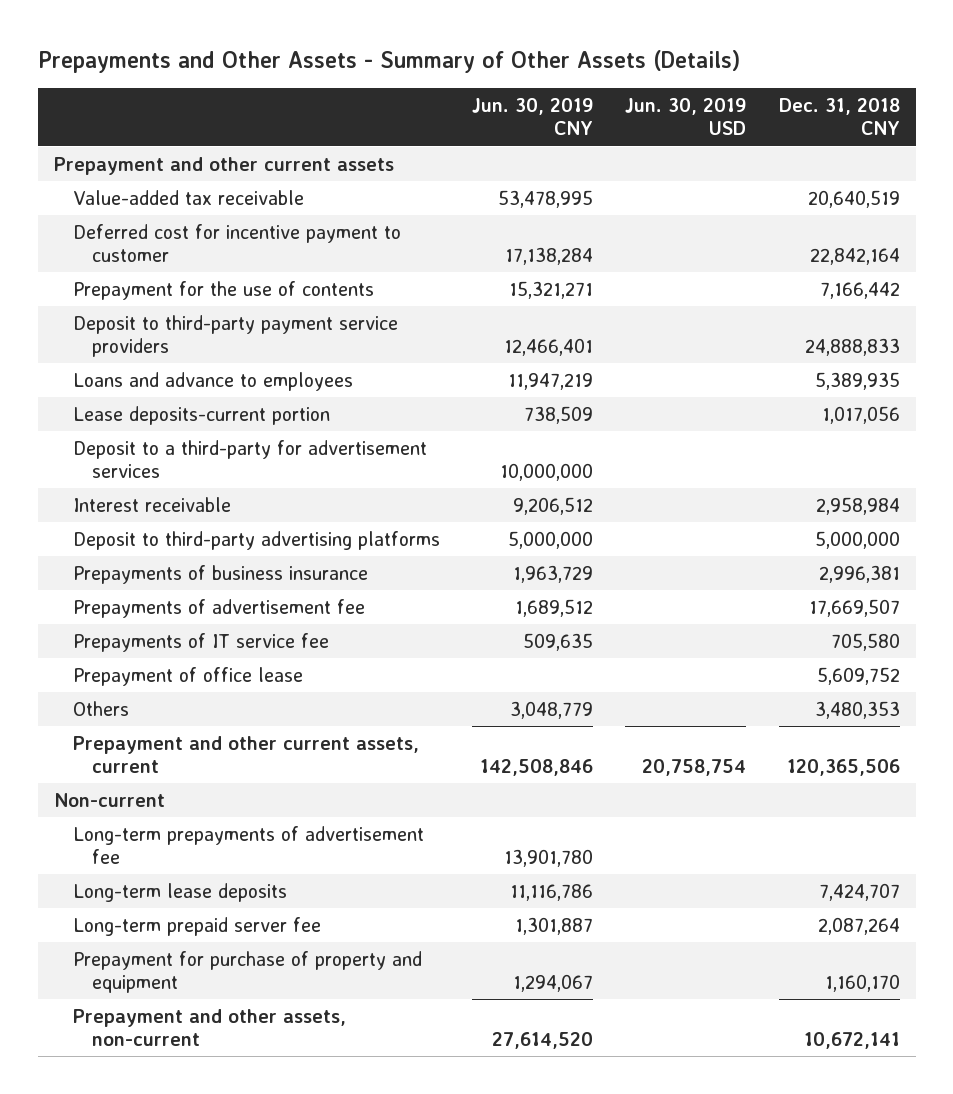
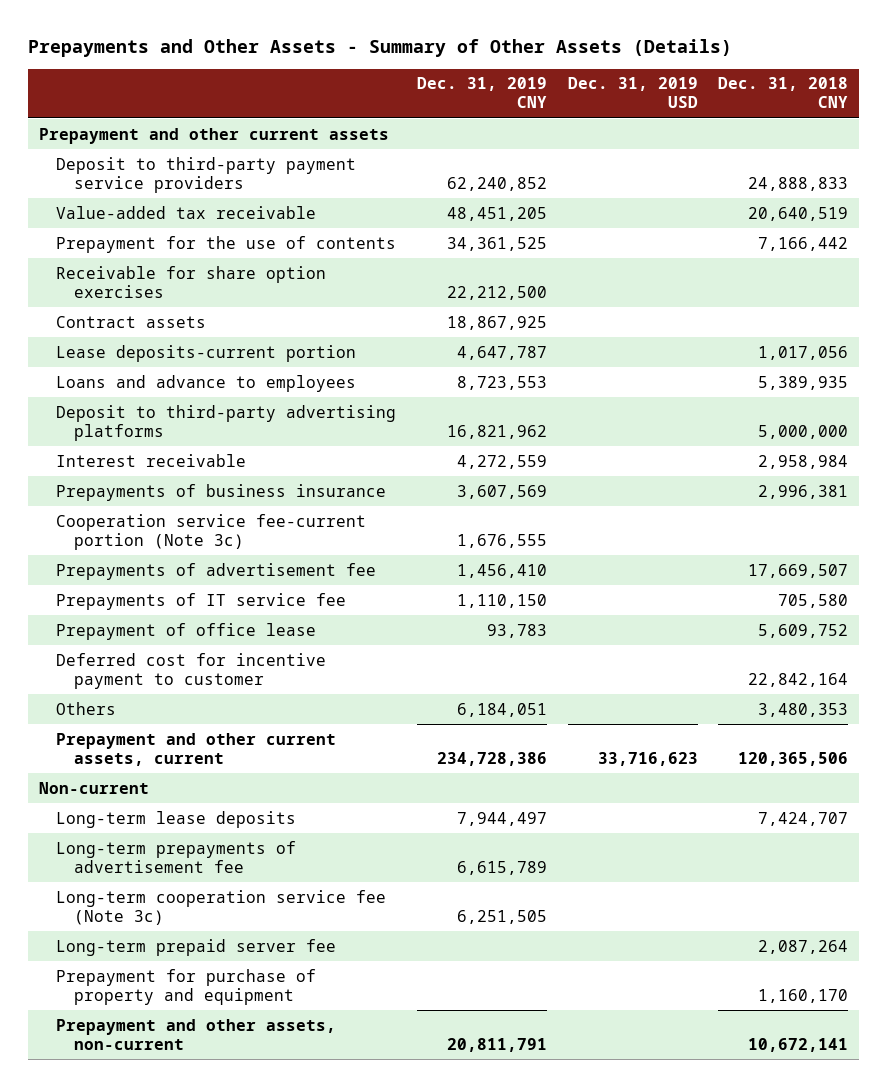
- | Jun. 30, 2019 CNY | Jun. 30, 2019 USD | Dec. 31, 2018 CNY
+ | Dec. 31, 2019 CNY | Dec. 31, 2019 USD | Dec. 31, 2018 CNY
moved up: Deposit to third-party payment service providers | 62,240,852 | | 24,888,833
+ Receivable for share option exercises | 22,212,500 | |
+ Contract assets | 18,867,925 | |
- Deposit to a third-party for advertisement services | 10,000,000 | |
moved down: Loans and advance to employees | 8,723,553 | | 5,389,935
moved down: Interest receivable | 4,272,559 | | 2,958,984
+ Cooperation service fee-current portion (Note 3c) | 1,676,555 | |
moved down: Deferred cost for incentive payment to customer | | | 22,842,164
moved down: Long-term prepayments of advertisement fee | 6,615,789 | |
+ Long-term cooperation service fee (Note 3c) | 6,251,505 | |

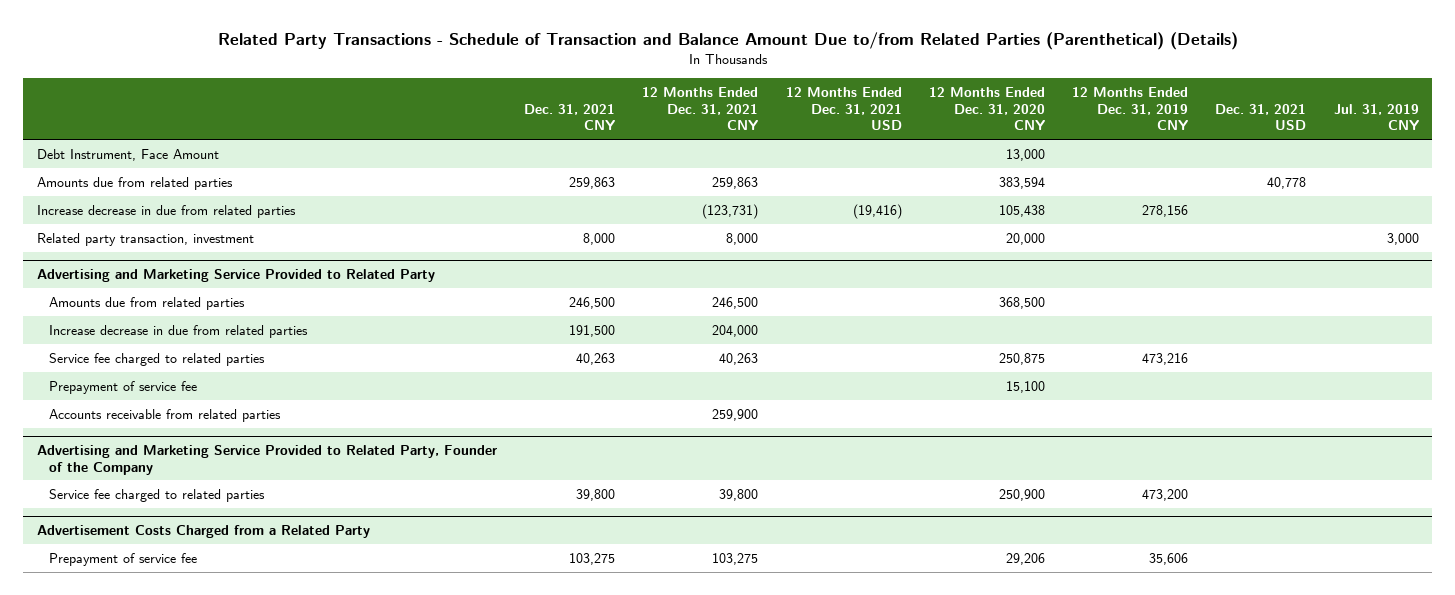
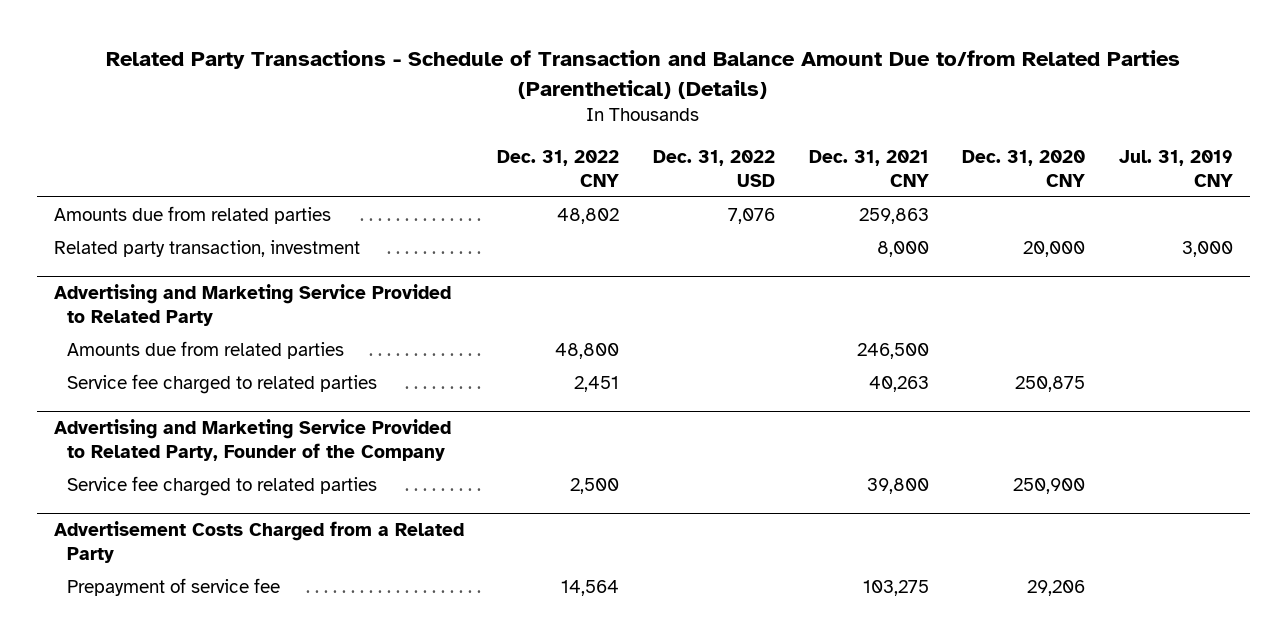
- | Dec. 31, 2021 CNY | 12 Months Ended Dec. 31, 2021 CNY | 12 Months Ended Dec. 31, 2021 USD | 12 Months Ended Dec. 31, 2020 CNY | 12 Months Ended Dec. 31, 2019 CNY | Dec. 31, 2021 USD | Jul. 31, 2019 CNY
+ | Dec. 31, 2022 CNY | Dec. 31, 2022 USD | Dec. 31, 2021 CNY | Dec. 31, 2020 CNY | Jul. 31, 2019 CNY
- Debt Instrument, Face Amount | | | | 13,000 | | |
- Increase decrease in due from related parties | | (123,731) | (19,416) | 105,438 | 278,156 | |
@ Advertising and Marketing Service Provided to Related Party
- Increase decrease in due from related parties | 191,500 | 204,000 | | | | |
- Prepayment of service fee | | | | 15,100 | | |
- Accounts receivable from related parties | | 259,900 | | | | |

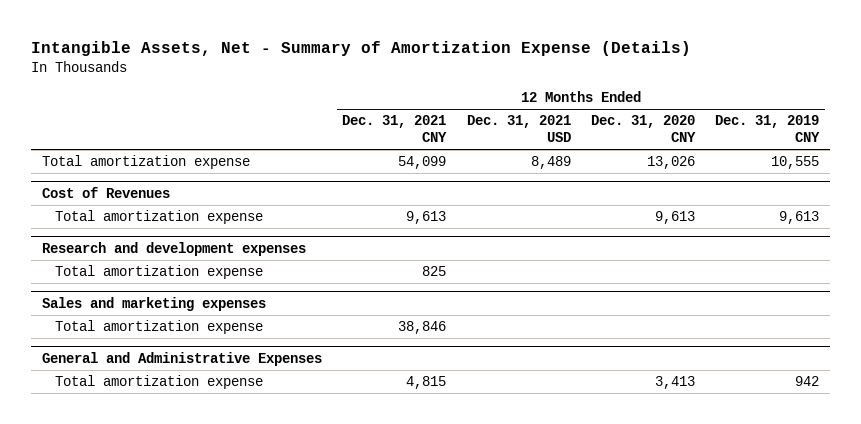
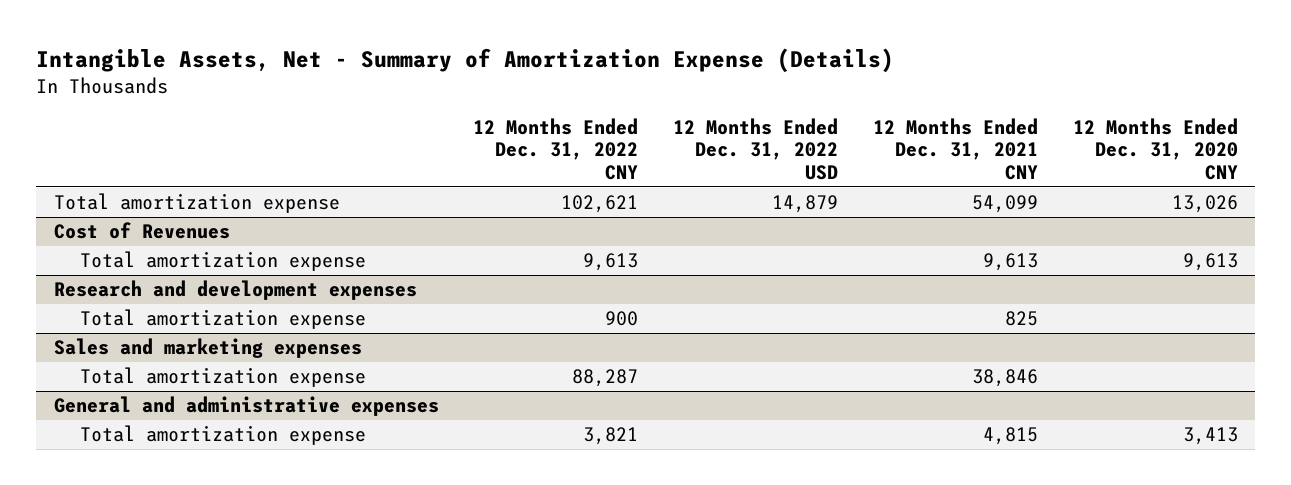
- | 12 Months Ended Dec. 31, 2021 CNY | 12 Months Ended Dec. 31, 2021 USD | 12 Months Ended Dec. 31, 2020 CNY | 12 Months Ended Dec. 31, 2019 CNY
+ | 12 Months Ended Dec. 31, 2022 CNY | 12 Months Ended Dec. 31, 2022 USD | 12 Months Ended Dec. 31, 2021 CNY | 12 Months Ended Dec. 31, 2020 CNY
- General and Administrative Expenses
+ General and administrative expenses

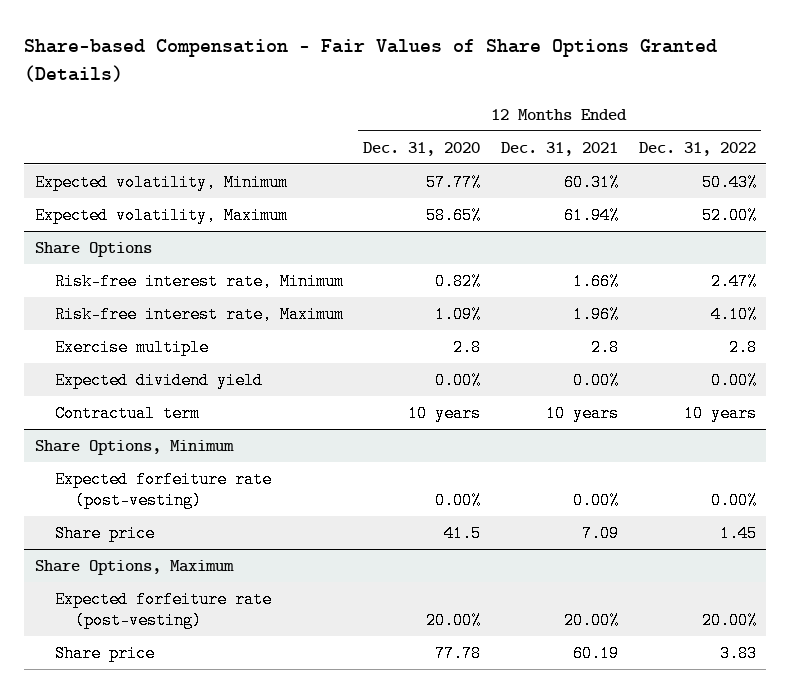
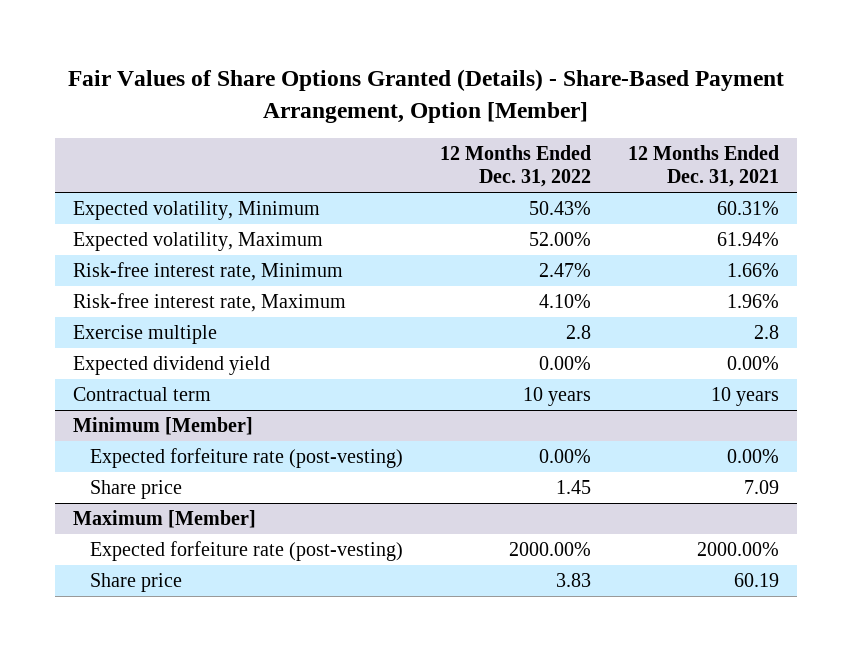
- Share-based Compensation - Fair Values of Share Options Granted (Details)
+ Fair Values of Share Options Granted (Details) - Share-Based Payment Arrangement, Option [Member]
- | 12 Months Ended Dec. 31, 2020 | 12 Months Ended Dec. 31, 2021 | 12 Months Ended Dec. 31, 2022
+ | 12 Months Ended Dec. 31, 2022 | 12 Months Ended Dec. 31, 2021
- Share Options
- Share Options, Minimum
+ Minimum [Member]
- Share Options, Maximum
- Expected forfeiture rate (post-vesting) | 20.00% | 20.00% | 20.00%
+ Maximum [Member]
+ Expected forfeiture rate (post-vesting) | 2000.00% | 2000.00%

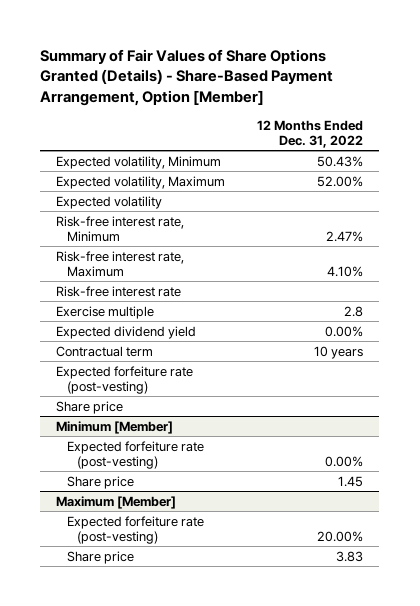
- Fair Values of Share Options Granted (Details) - Share-Based Payment Arrangement, Option [Member]
+ Summary of Fair Values of Share Options Granted (Details) - Share-Based Payment Arrangement, Option [Member]
- | 12 Months Ended Dec. 31, 2022 | 12 Months Ended Dec. 31, 2021
+ | 12 Months Ended Dec. 31, 2022
+ Expected volatility
+ Risk-free interest rate
+ Expected forfeiture rate (post-vesting)
+ Share price
@ Maximum [Member]
- Expected forfeiture rate (post-vesting) | 2000.00% | 2000.00%
+ Expected forfeiture rate (post-vesting) | 20.00%

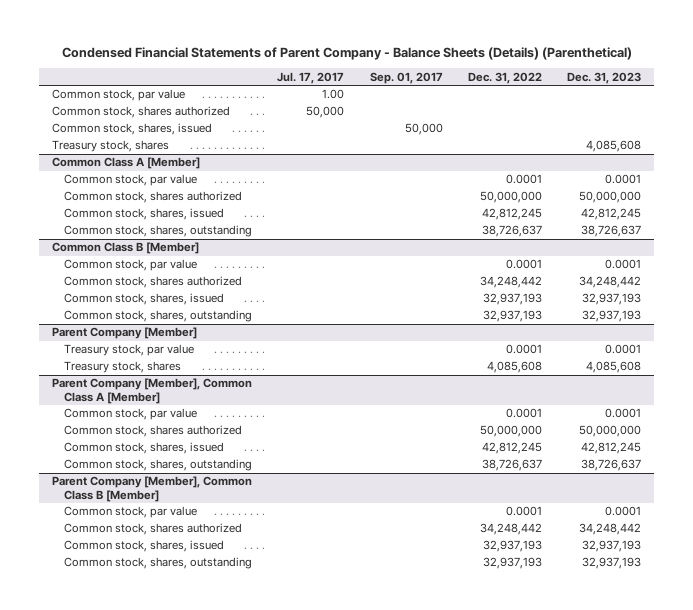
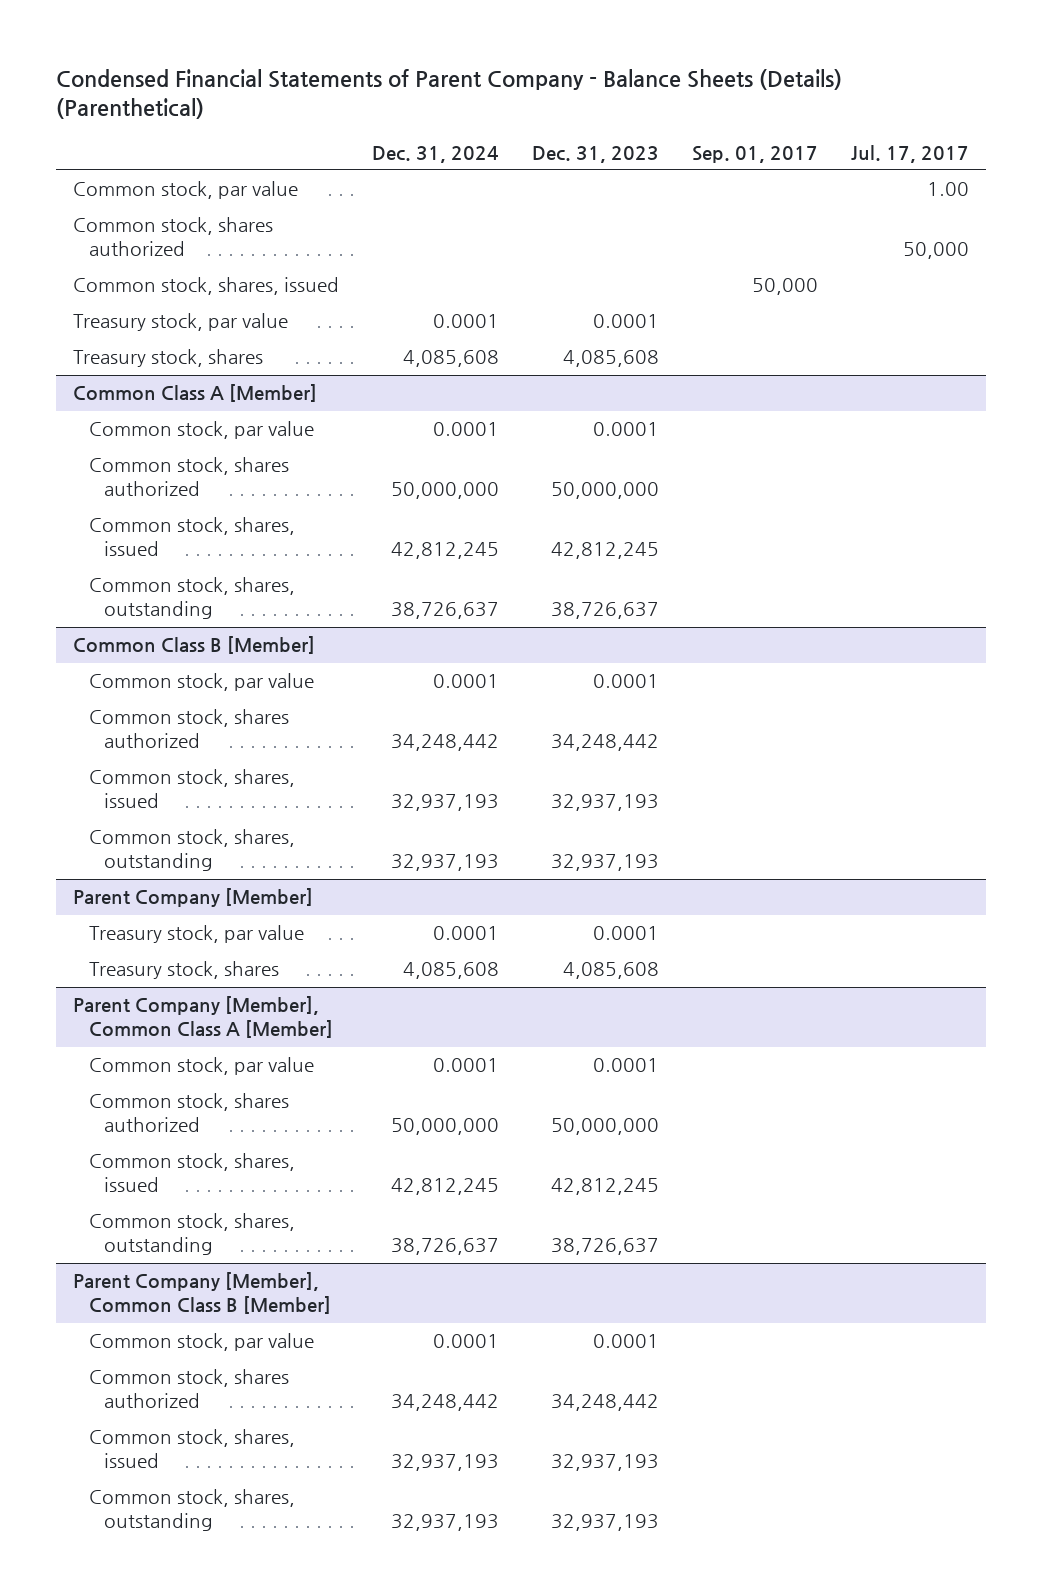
- | Jul. 17, 2017 | Sep. 01, 2017 | Dec. 31, 2022 | Dec. 31, 2023
+ | Dec. 31, 2024 | Dec. 31, 2023 | Sep. 01, 2017 | Jul. 17, 2017
+ Treasury stock, par value | 0.0001 | 0.0001 | |

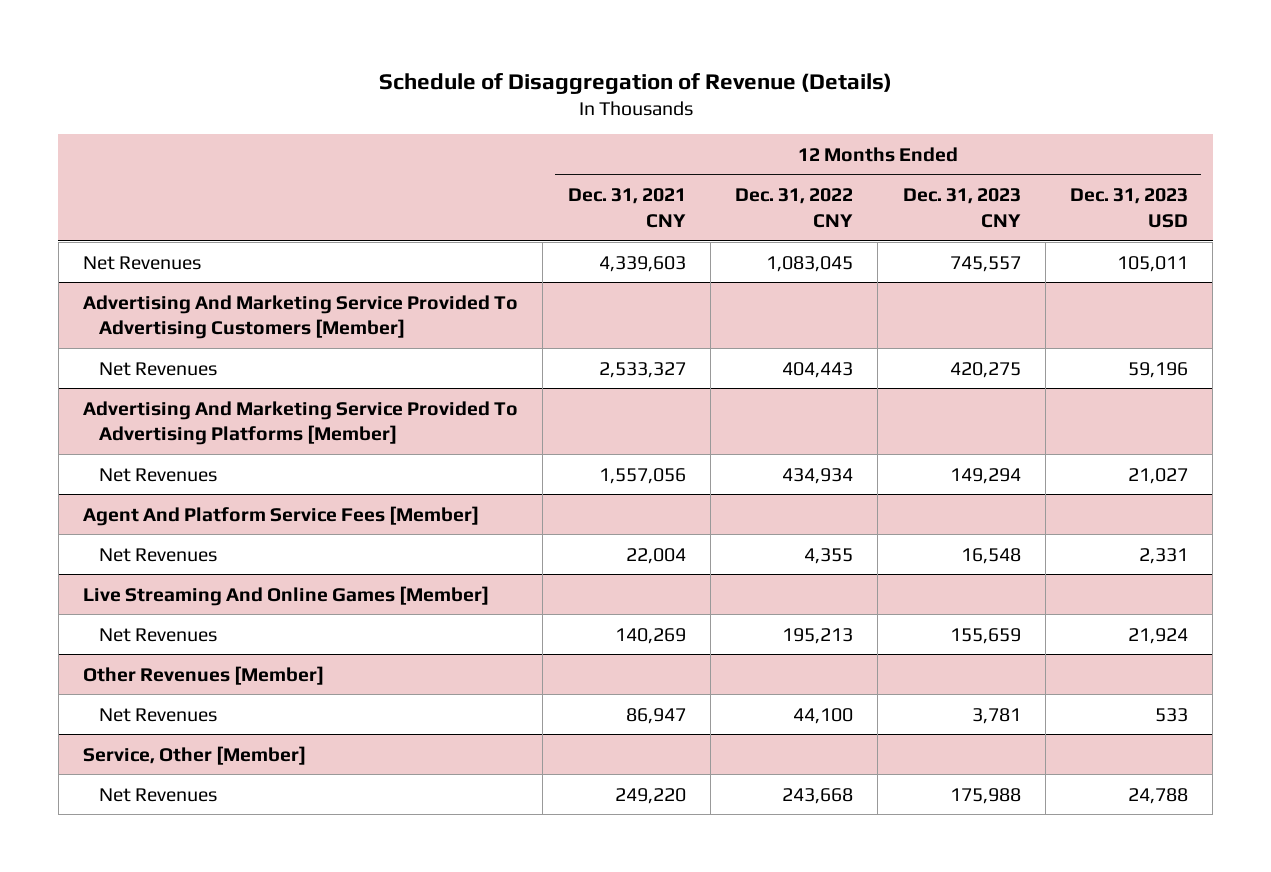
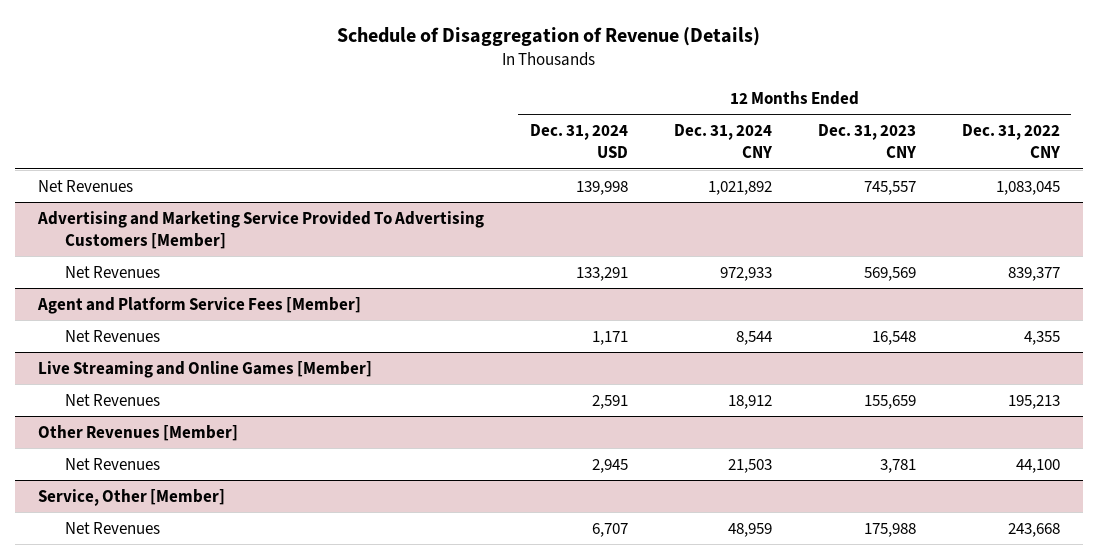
- | 12 Months Ended Dec. 31, 2021 CNY | 12 Months Ended Dec. 31, 2022 CNY | 12 Months Ended Dec. 31, 2023 CNY | 12 Months Ended Dec. 31, 2023 USD
+ | 12 Months Ended Dec. 31, 2024 USD | 12 Months Ended Dec. 31, 2024 CNY | 12 Months Ended Dec. 31, 2023 CNY | 12 Months Ended Dec. 31, 2022 CNY
- Advertising And Marketing Service Provided To Advertising Customers [Member]
- Net Revenues | 2,533,327 | 404,443 | 420,275 | 59,196
- Advertising And Marketing Service Provided To Advertising Platforms [Member]
- Net Revenues | 1,557,056 | 434,934 | 149,294 | 21,027
- Agent And Platform Service Fees [Member]
+ Advertising and Marketing Service Provided To Advertising Customers [Member]
+ Net Revenues | 133,291 | 972,933 | 569,569 | 839,377
+ Agent and Platform Service Fees [Member]
- Live Streaming And Online Games [Member]
+ Live Streaming and Online Games [Member]

